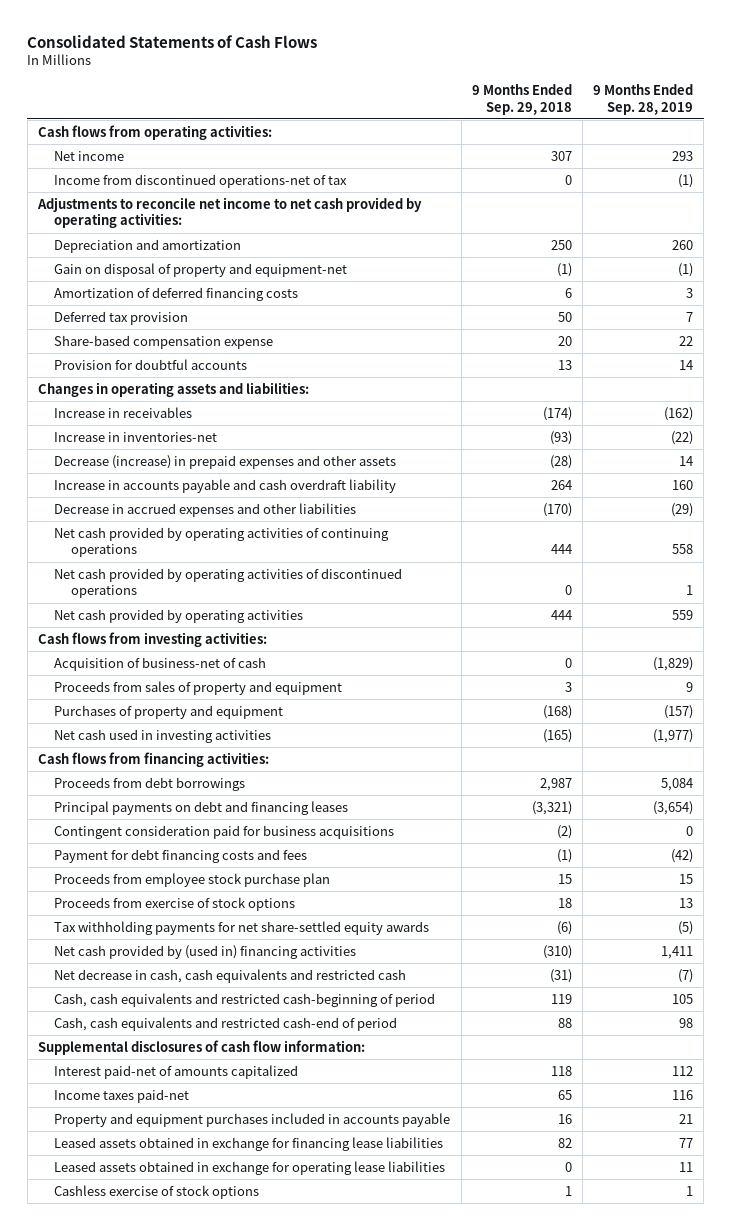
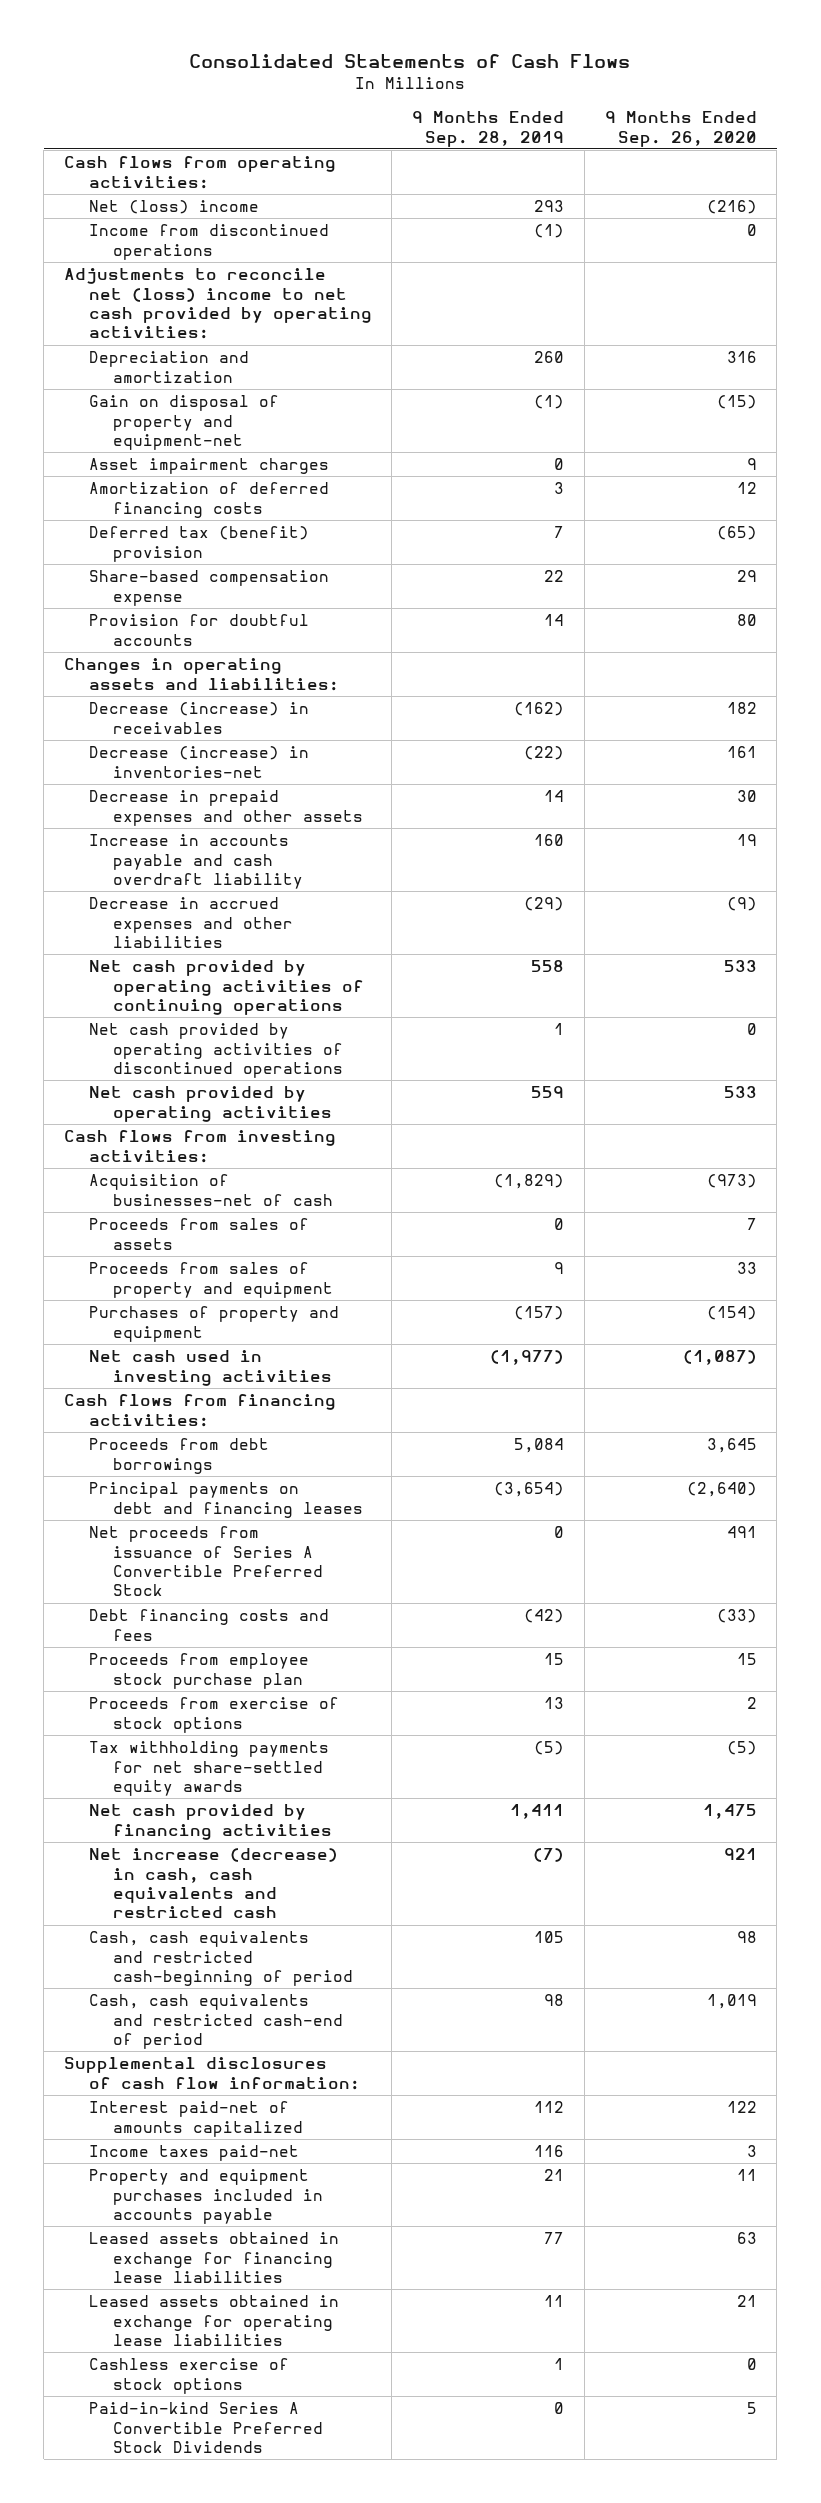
- | 9 Months Ended Sep. 29, 2018 | 9 Months Ended Sep. 28, 2019
+ | 9 Months Ended Sep. 28, 2019 | 9 Months Ended Sep. 26, 2020
- Net income | 307 | 293
- Income from discontinued operations-net of tax | 0 | (1)
- Adjustments to reconcile net income to net cash provided by operating activities:
+ Net (loss) income | 293 | (216)
+ Income from discontinued operations | (1) | 0
+ Adjustments to reconcile net (loss) income to net cash provided by operating activities:
+ Asset impairment charges | 0 | 9
- Deferred tax provision | 50 | 7
+ Deferred tax (benefit) provision | 7 | (65)
- Increase in receivables | (174) | (162)
- Increase in inventories-net | (93) | (22)
- Decrease (increase) in prepaid expenses and other assets | (28) | 14
+ Decrease (increase) in receivables | (162) | 182
+ Decrease (increase) in inventories-net | (22) | 161
+ Decrease in prepaid expenses and other assets | 14 | 30
- Acquisition of business-net of cash | 0 | (1,829)
+ Acquisition of businesses-net of cash | (1,829) | (973)
+ Proceeds from sales of assets | 0 | 7
- Contingent consideration paid for business acquisitions | (2) | 0
- Payment for debt financing costs and fees | (1) | (42)
+ Net proceeds from issuance of Series A Convertible Preferred Stock | 0 | 491
+ Debt financing costs and fees | (42) | (33)
- Net cash provided by (used in) financing activities | (310) | 1,411
- Net decrease in cash, cash equivalents and restricted cash | (31) | (7)
+ Net cash provided by financing activities | 1,411 | 1,475
+ Net increase (decrease) in cash, cash equivalents and restricted cash | (7) | 921
+ Paid-in-kind Series A Convertible Preferred Stock Dividends | 0 | 5

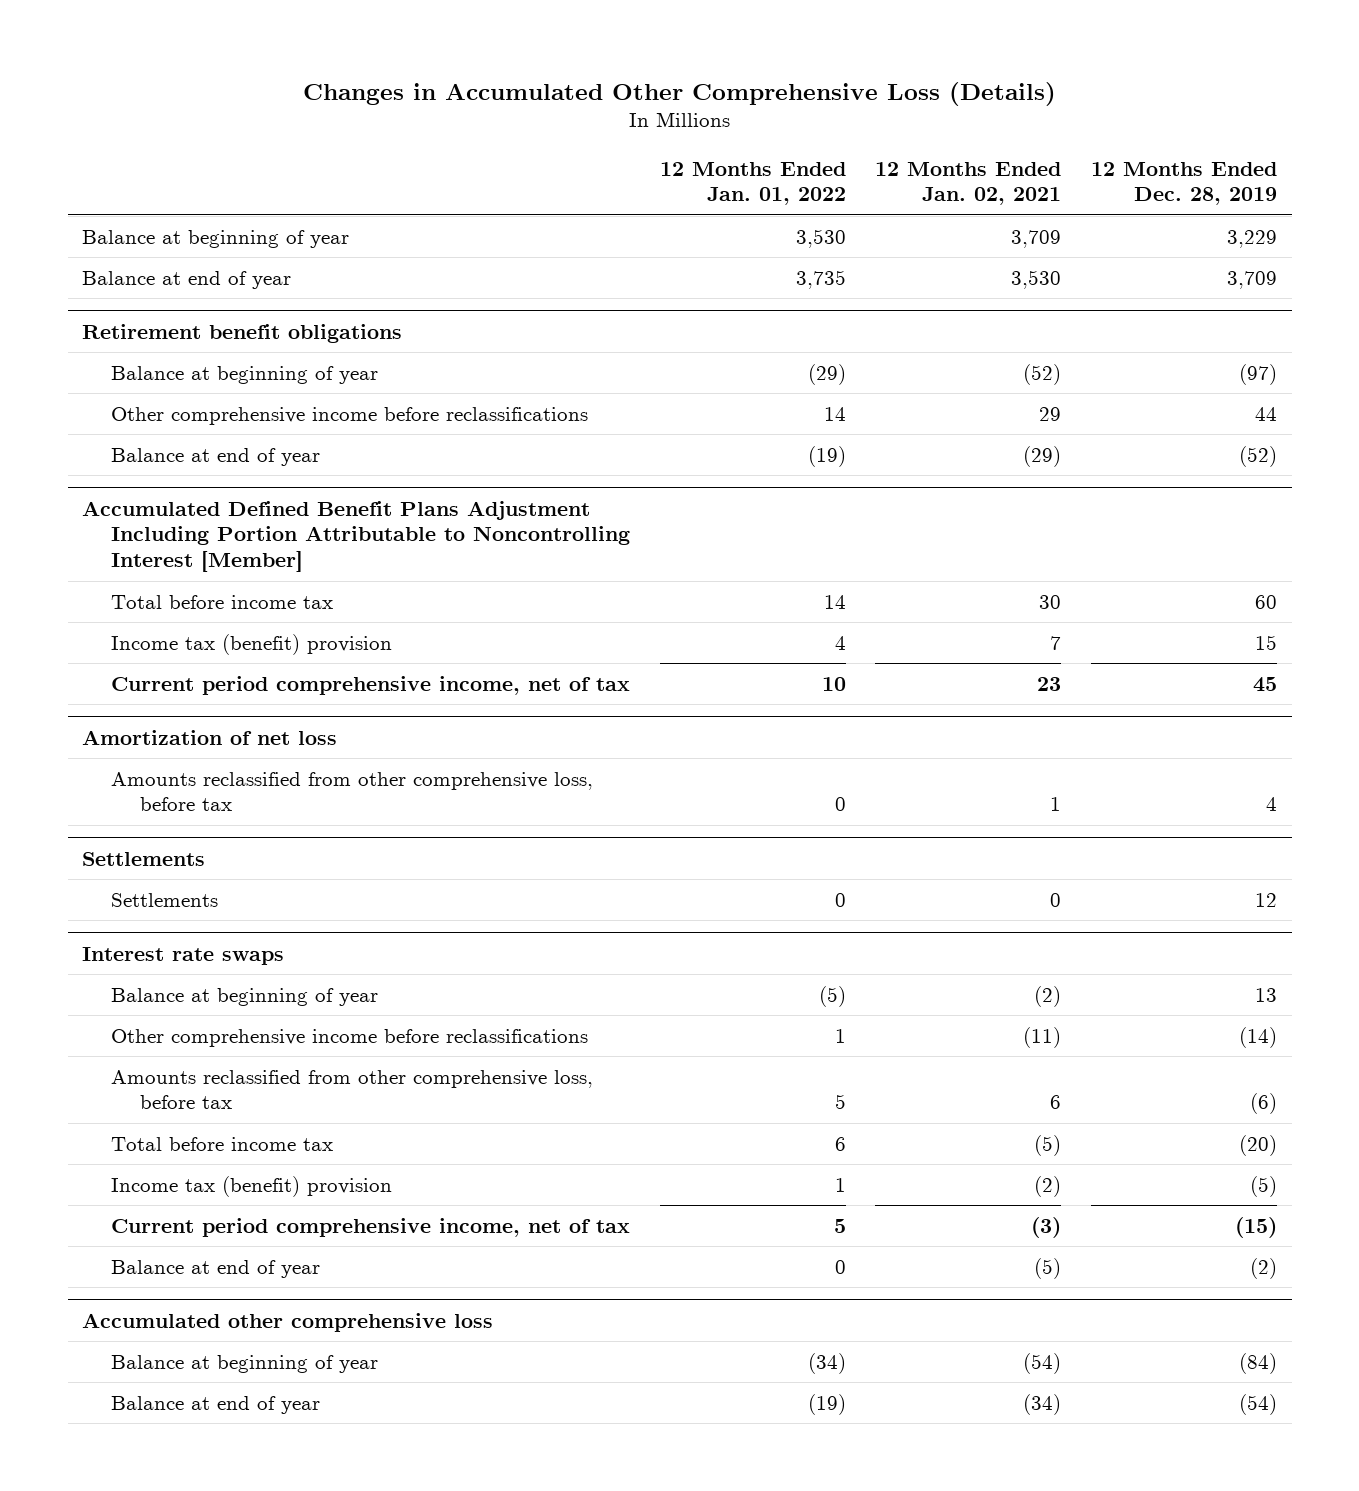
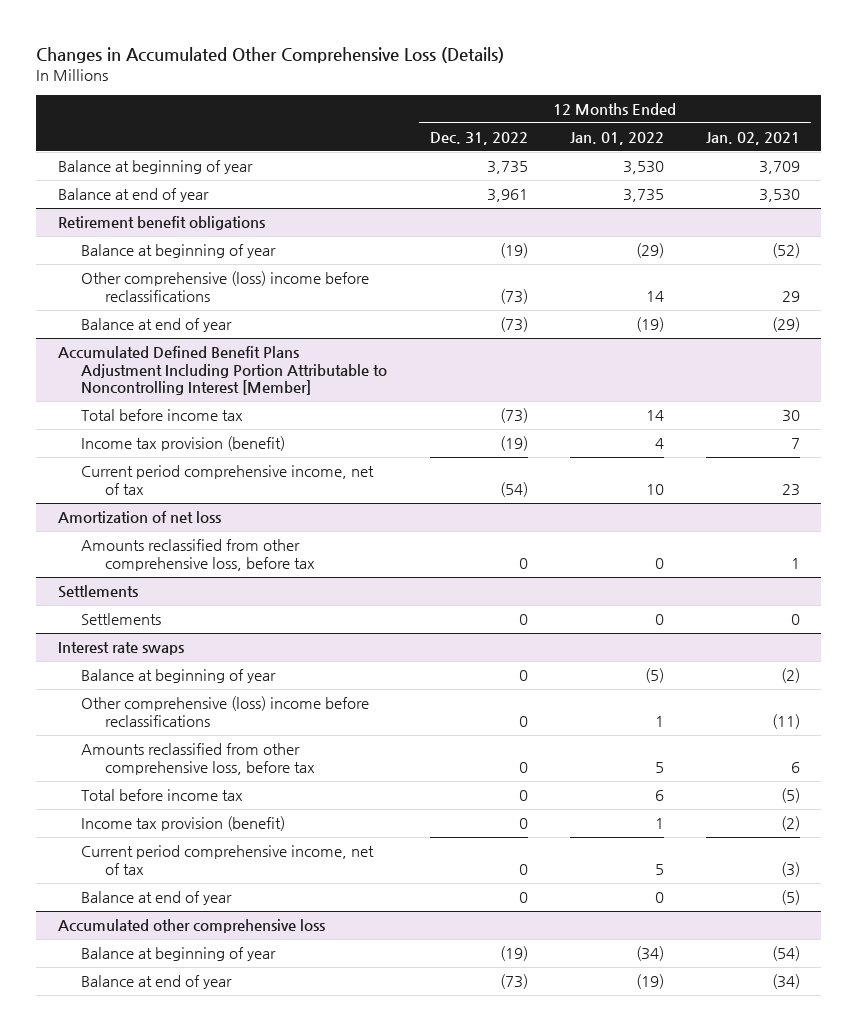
- | 12 Months Ended Jan. 01, 2022 | 12 Months Ended Jan. 02, 2021 | 12 Months Ended Dec. 28, 2019
+ | 12 Months Ended Dec. 31, 2022 | 12 Months Ended Jan. 01, 2022 | 12 Months Ended Jan. 02, 2021
@ Retirement benefit obligations
- Other comprehensive income before reclassifications | 14 | 29 | 44
+ Other comprehensive (loss) income before reclassifications | (73) | 14 | 29
@ Accumulated Defined Benefit Plans Adjustment Including Portion Attributable to Noncontrolling Interest [Member]
- Income tax (benefit) provision | 4 | 7 | 15
+ Income tax provision (benefit) | (19) | 4 | 7
@ Interest rate swaps
- Other comprehensive income before reclassifications | 1 | (11) | (14)
+ Other comprehensive (loss) income before reclassifications | 0 | 1 | (11)
- Income tax (benefit) provision | 1 | (2) | (5)
+ Income tax provision (benefit) | 0 | 1 | (2)

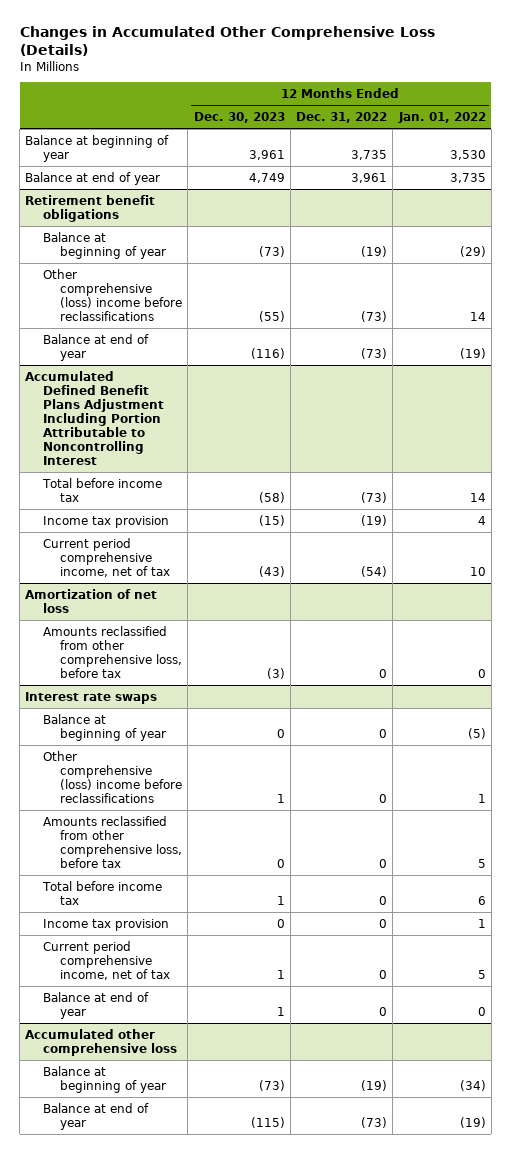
- | 12 Months Ended Dec. 31, 2022 | 12 Months Ended Jan. 01, 2022 | 12 Months Ended Jan. 02, 2021
+ | 12 Months Ended Dec. 30, 2023 | 12 Months Ended Dec. 31, 2022 | 12 Months Ended Jan. 01, 2022
- Accumulated Defined Benefit Plans Adjustment Including Portion Attributable to Noncontrolling Interest [Member]
+ Accumulated Defined Benefit Plans Adjustment Including Portion Attributable to Noncontrolling Interest
- Income tax provision (benefit) | (19) | 4 | 7
+ Income tax provision | (15) | (19) | 4
- Settlements
- Settlements | 0 | 0 | 0
@ Interest rate swaps
- Income tax provision (benefit) | 0 | 1 | (2)
+ Income tax provision | 0 | 0 | 1

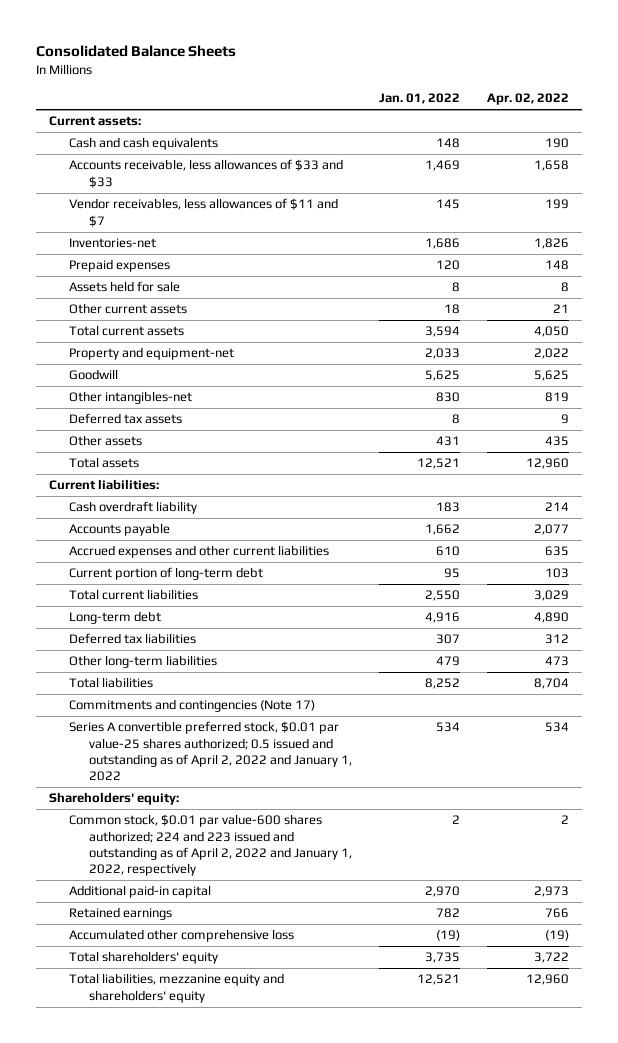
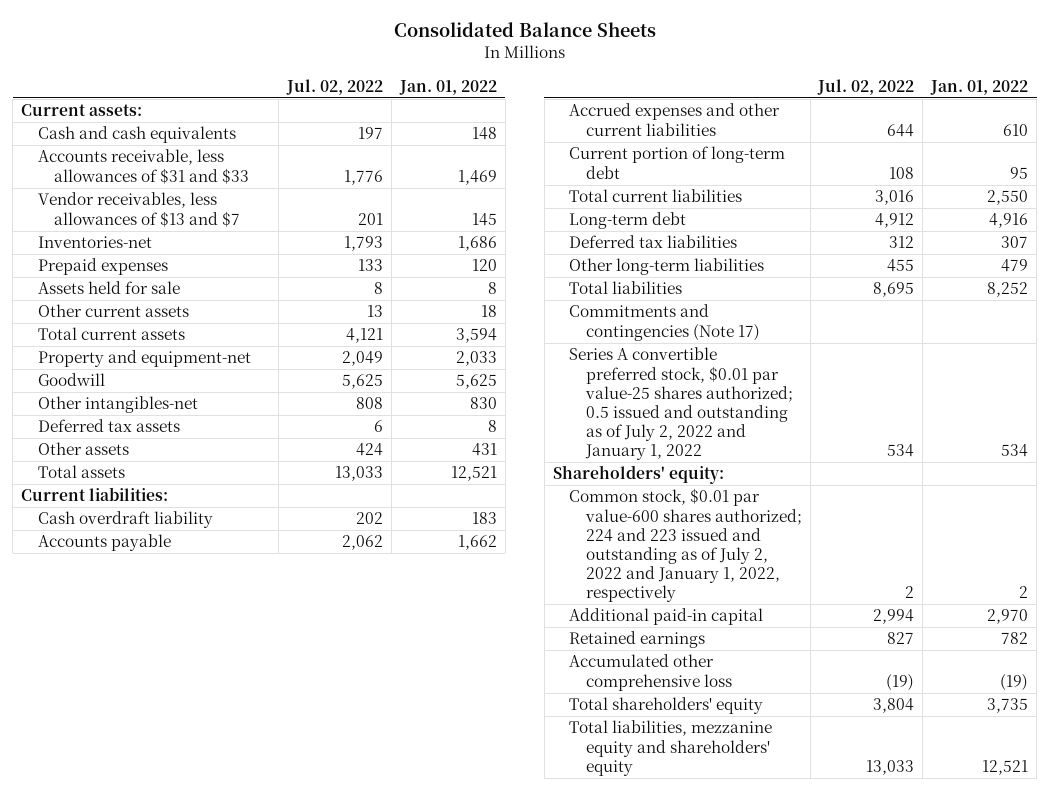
- | Jan. 01, 2022 | Apr. 02, 2022
+ | Jul. 02, 2022 | Jan. 01, 2022
- Accounts receivable, less allowances of $33 and $33 | 1,469 | 1,658
- Vendor receivables, less allowances of $11 and $7 | 145 | 199
+ Accounts receivable, less allowances of $31 and $33 | 1,776 | 1,469
+ Vendor receivables, less allowances of $13 and $7 | 201 | 145
- Series A convertible preferred stock, $0.01 par value-25 shares authorized; 0.5 issued and outstanding as of April 2, 2022 and January 1, 2022 | 534 | 534
+ Series A convertible preferred stock, $0.01 par value-25 shares authorized; 0.5 issued and outstanding as of July 2, 2022 and January 1, 2022 | 534 | 534
- Common stock, $0.01 par value-600 shares authorized; 224 and 223 issued and outstanding as of April 2, 2022 and January 1, 2022, respectively | 2 | 2
+ Common stock, $0.01 par value-600 shares authorized; 224 and 223 issued and outstanding as of July 2, 2022 and January 1, 2022, respectively | 2 | 2

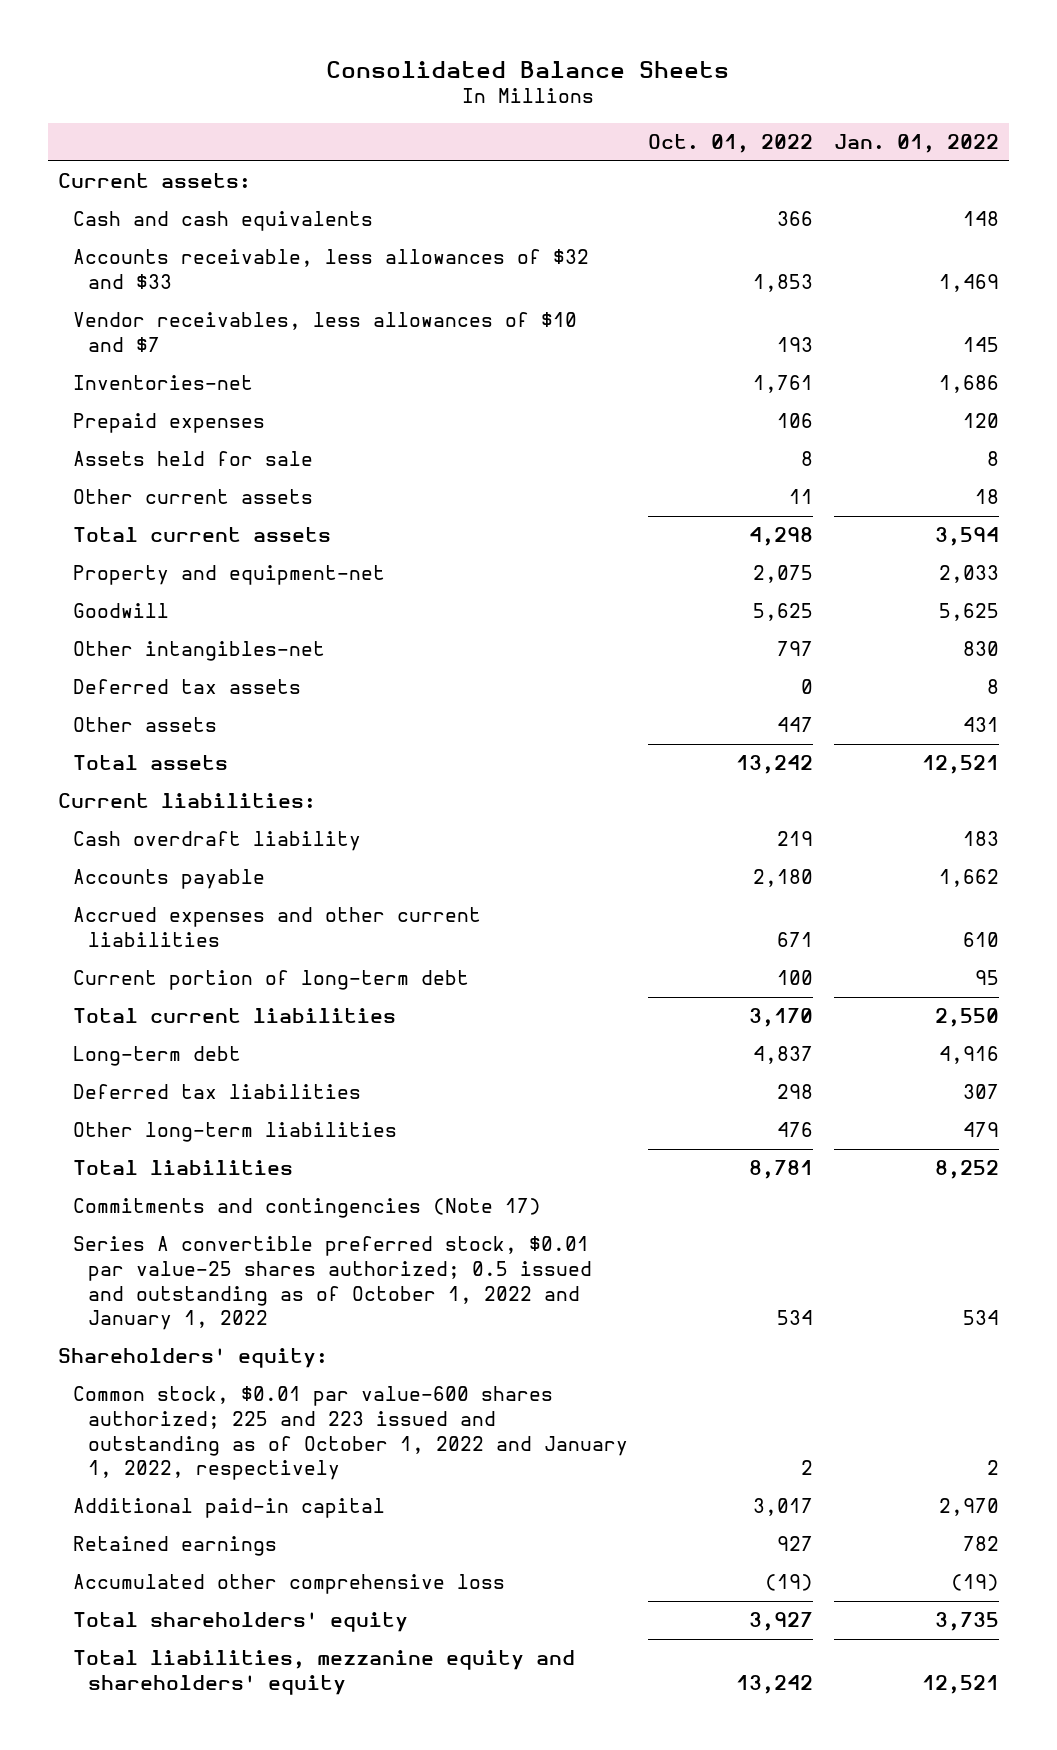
- | Jul. 02, 2022 | Jan. 01, 2022
+ | Oct. 01, 2022 | Jan. 01, 2022
- Accounts receivable, less allowances of $31 and $33 | 1,776 | 1,469
- Vendor receivables, less allowances of $13 and $7 | 201 | 145
+ Accounts receivable, less allowances of $32 and $33 | 1,853 | 1,469
+ Vendor receivables, less allowances of $10 and $7 | 193 | 145
- Series A convertible preferred stock, $0.01 par value-25 shares authorized; 0.5 issued and outstanding as of July 2, 2022 and January 1, 2022 | 534 | 534
+ Series A convertible preferred stock, $0.01 par value-25 shares authorized; 0.5 issued and outstanding as of October 1, 2022 and January 1, 2022 | 534 | 534
- Common stock, $0.01 par value-600 shares authorized; 224 and 223 issued and outstanding as of July 2, 2022 and January 1, 2022, respectively | 2 | 2
+ Common stock, $0.01 par value-600 shares authorized; 225 and 223 issued and outstanding as of October 1, 2022 and January 1, 2022, respectively | 2 | 2

